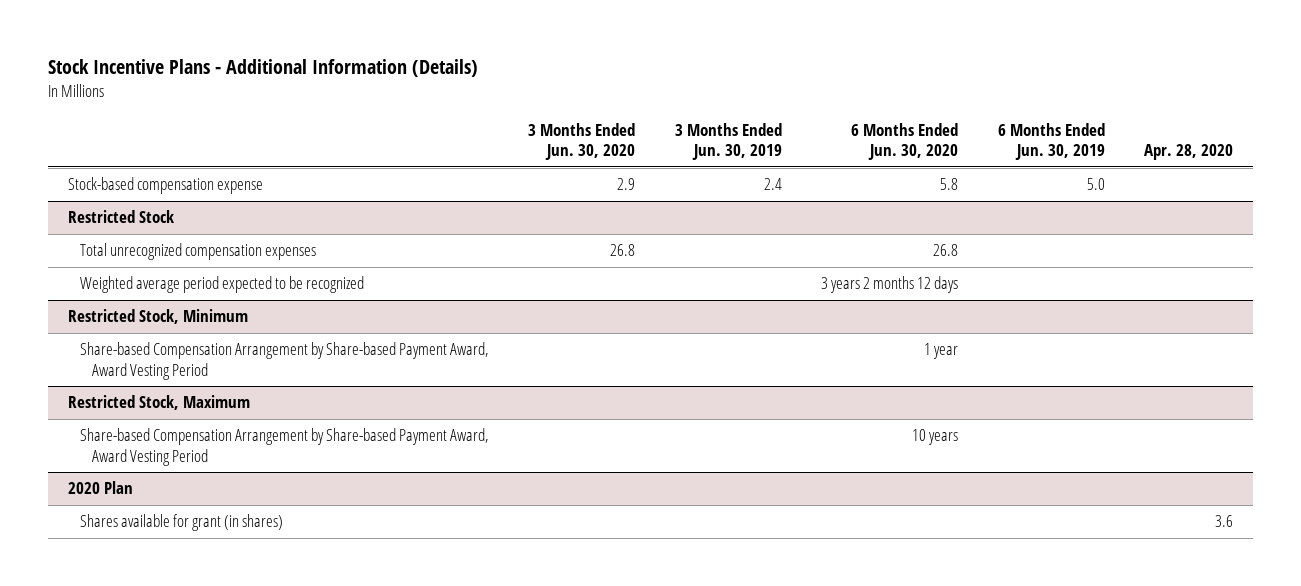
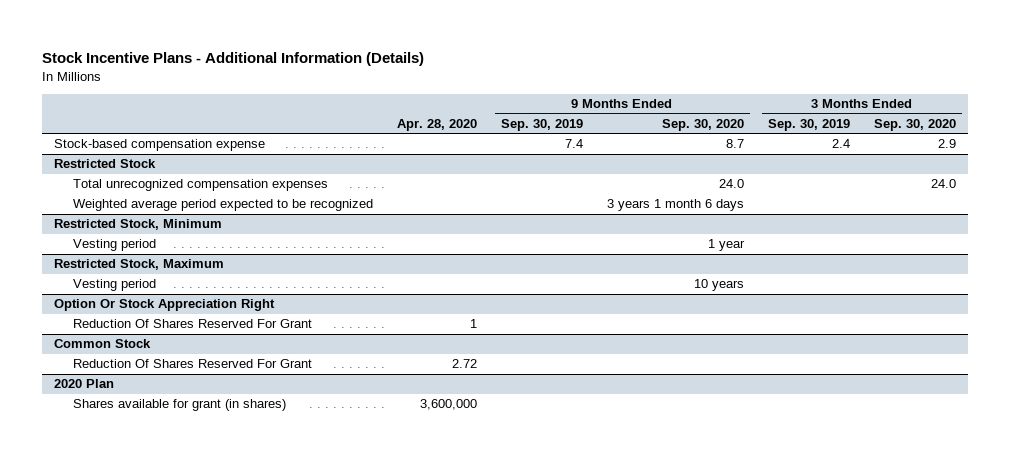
- | 3 Months Ended Jun. 30, 2020 | 3 Months Ended Jun. 30, 2019 | 6 Months Ended Jun. 30, 2020 | 6 Months Ended Jun. 30, 2019 | Apr. 28, 2020
+ | Apr. 28, 2020 | 9 Months Ended Sep. 30, 2019 | 9 Months Ended Sep. 30, 2020 | 3 Months Ended Sep. 30, 2019 | 3 Months Ended Sep. 30, 2020
@ Restricted Stock, Minimum
- Share-based Compensation Arrangement by Share-based Payment Award, Award Vesting Period | | | 1 year | |
+ Vesting period | | | 1 year | |
@ Restricted Stock, Maximum
- Share-based Compensation Arrangement by Share-based Payment Award, Award Vesting Period | | | 10 years | |
+ Vesting period | | | 10 years | |
+ Option Or Stock Appreciation Right
+ Reduction Of Shares Reserved For Grant | 1 | | | |
+ Common Stock
+ Reduction Of Shares Reserved For Grant | 2.72 | | | |
@ 2020 Plan
- Shares available for grant (in shares) | | | | | 3.6
+ Shares available for grant (in shares) | 3,600,000 | | | |

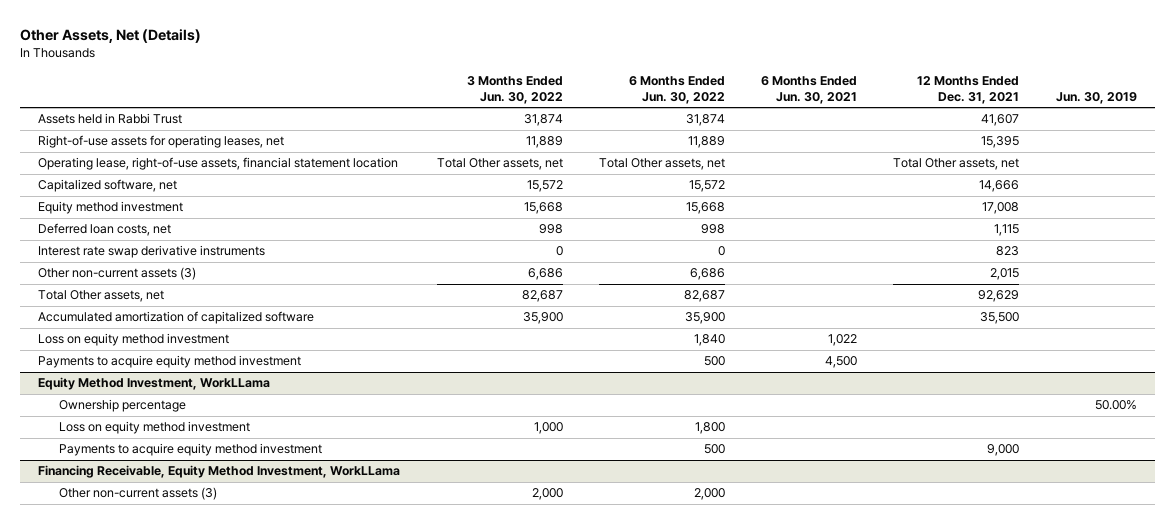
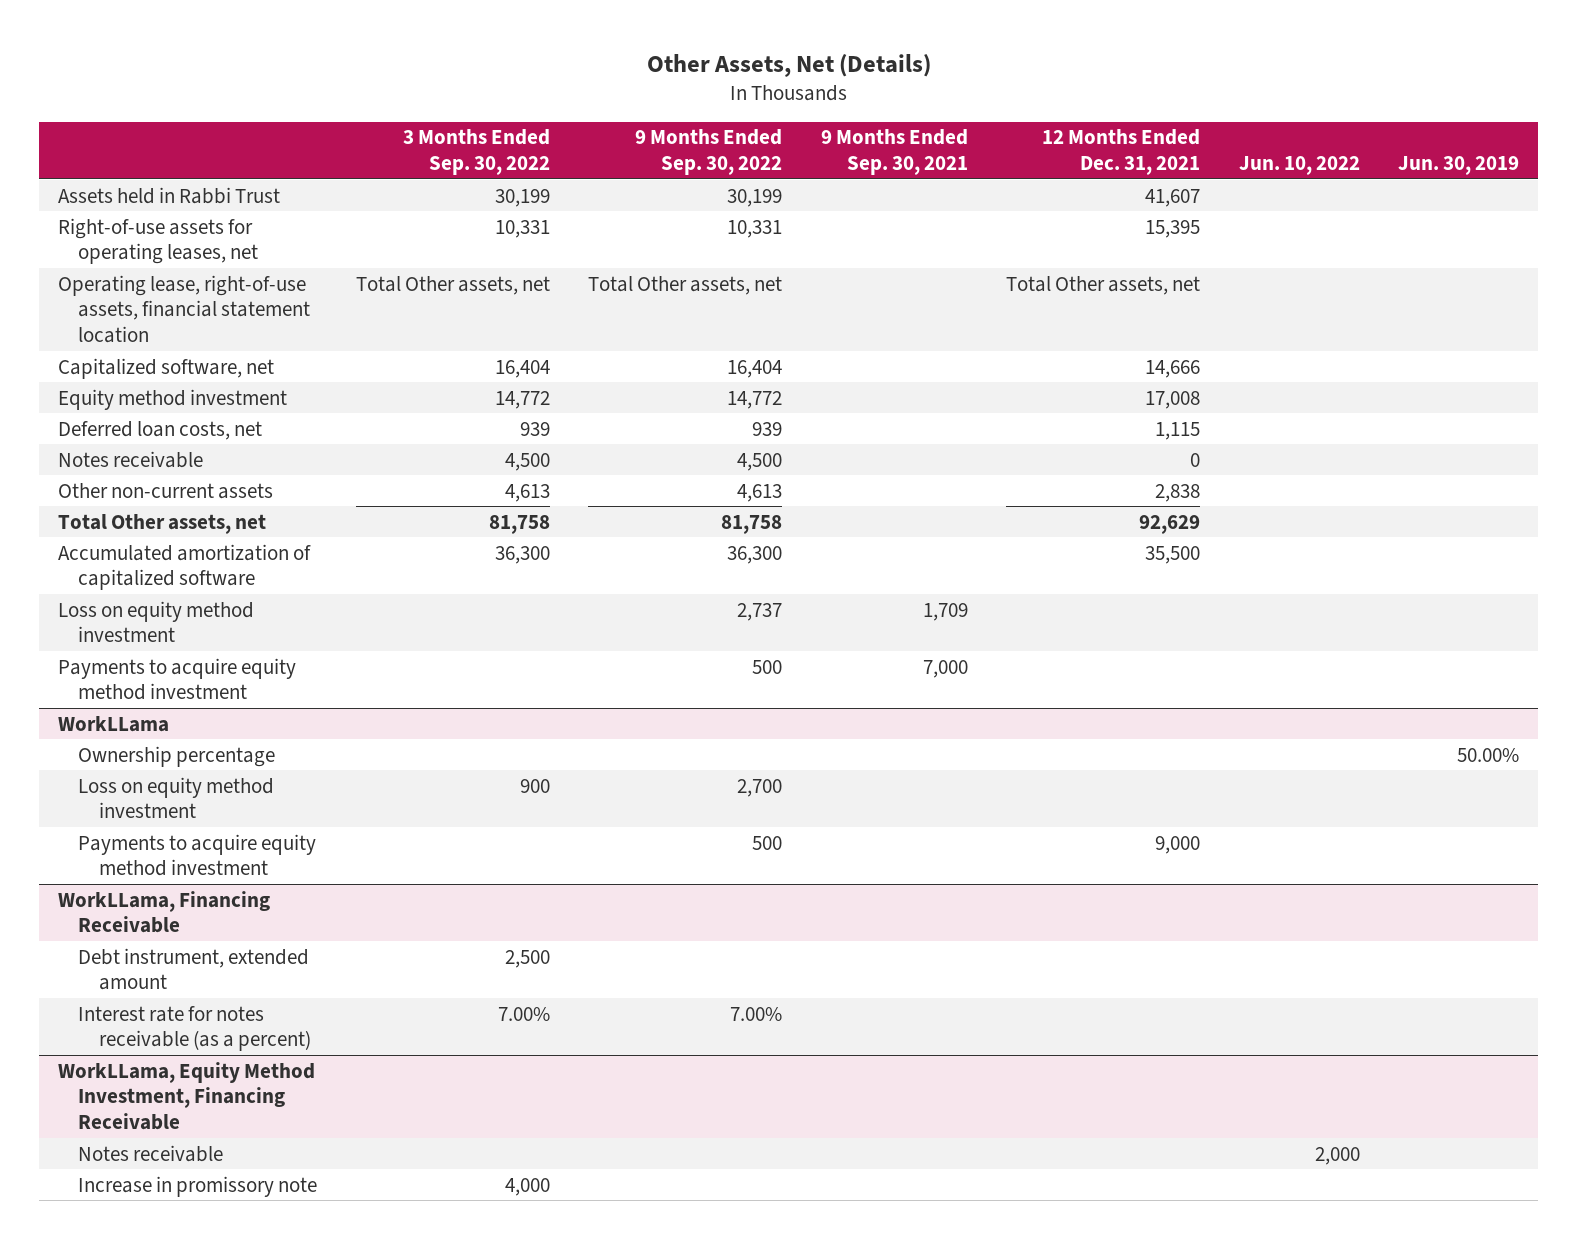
- | 3 Months Ended Jun. 30, 2022 | 6 Months Ended Jun. 30, 2022 | 6 Months Ended Jun. 30, 2021 | 12 Months Ended Dec. 31, 2021 | Jun. 30, 2019
+ | 3 Months Ended Sep. 30, 2022 | 9 Months Ended Sep. 30, 2022 | 9 Months Ended Sep. 30, 2021 | 12 Months Ended Dec. 31, 2021 | Jun. 10, 2022 | Jun. 30, 2019
- Interest rate swap derivative instruments | 0 | 0 | | 823 |
- Other non-current assets (3) | 6,686 | 6,686 | | 2,015 |
+ Notes receivable | 4,500 | 4,500 | | 0 | |
+ Other non-current assets | 4,613 | 4,613 | | 2,838 | |
- Equity Method Investment, WorkLLama
+ WorkLLama
- Financing Receivable, Equity Method Investment, WorkLLama
- Other non-current assets (3) | 2,000 | 2,000 | | |
+ WorkLLama, Financing Receivable
+ Debt instrument, extended amount | 2,500 | | | | |
+ Interest rate for notes receivable (as a percent) | 7.00% | 7.00% | | | |
+ WorkLLama, Equity Method Investment, Financing Receivable
+ Notes receivable | | | | | 2,000 |
+ Increase in promissory note | 4,000 | | | | |

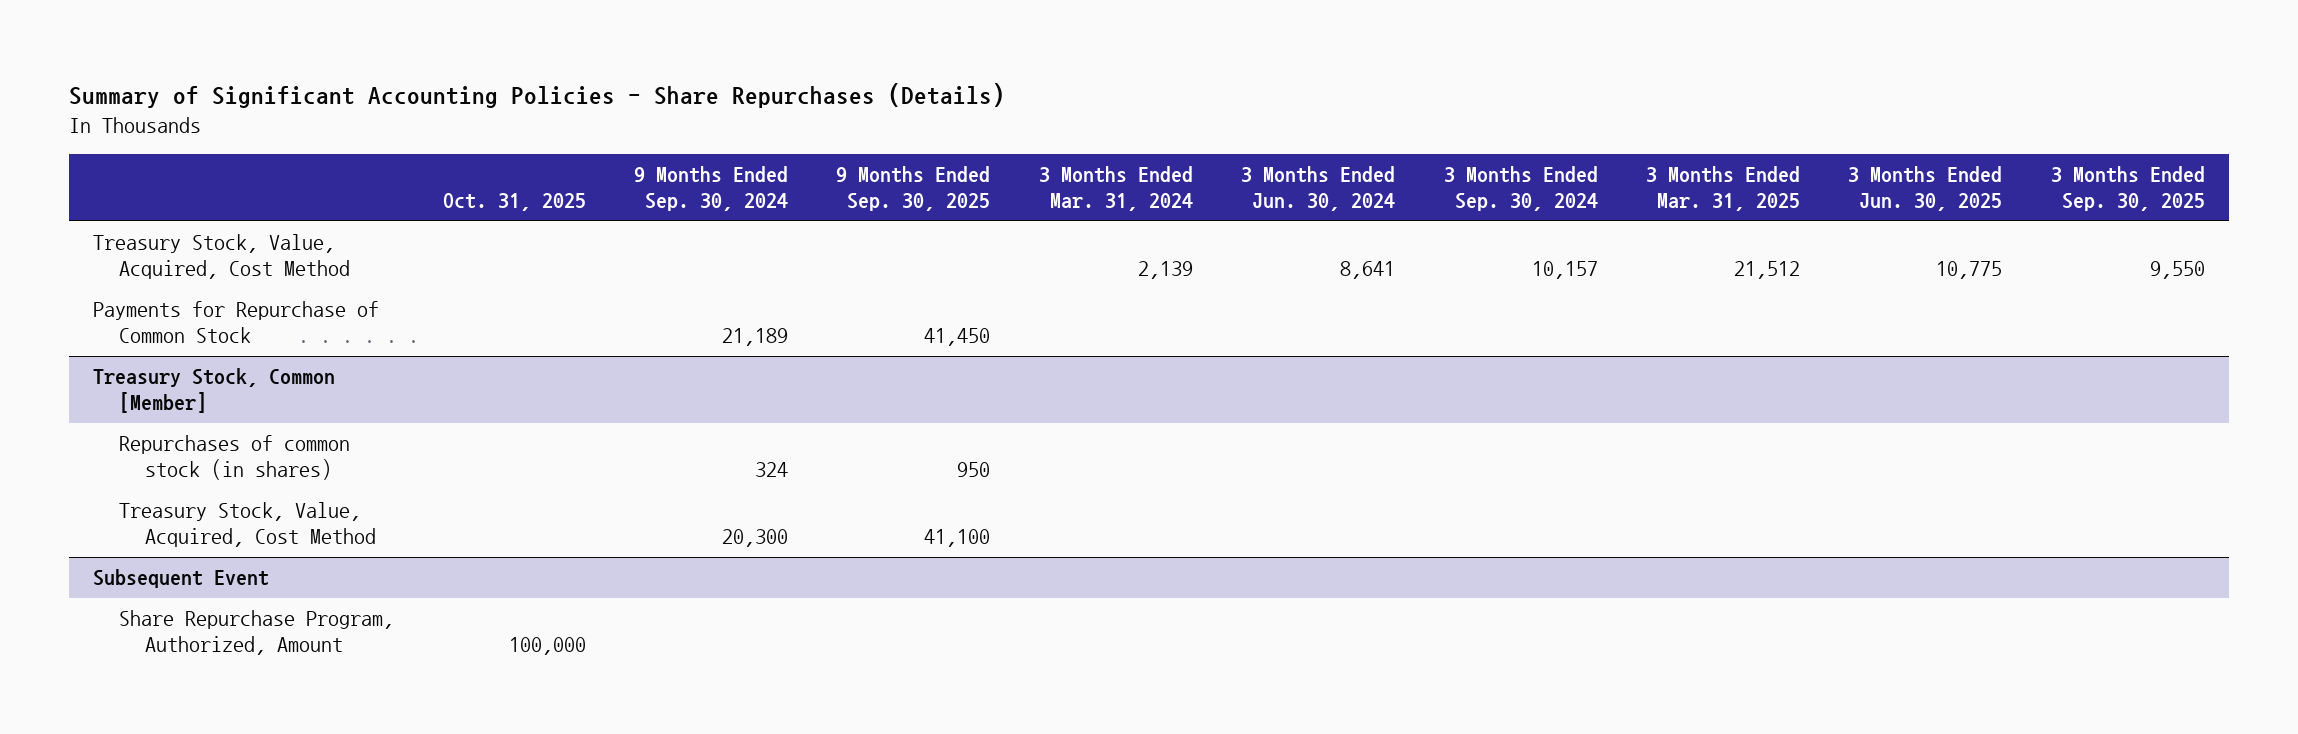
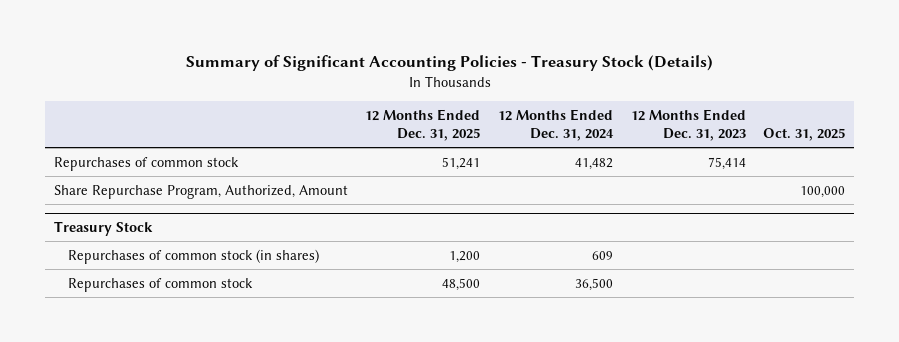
- Summary of Significant Accounting Policies - Share Repurchases (Details)
+ Summary of Significant Accounting Policies - Treasury Stock (Details)
- | Oct. 31, 2025 | 9 Months Ended Sep. 30, 2024 | 9 Months Ended Sep. 30, 2025 | 3 Months Ended Mar. 31, 2024 | 3 Months Ended Jun. 30, 2024 | 3 Months Ended Sep. 30, 2024 | 3 Months Ended Mar. 31, 2025 | 3 Months Ended Jun. 30, 2025 | 3 Months Ended Sep. 30, 2025
+ | 12 Months Ended Dec. 31, 2025 | 12 Months Ended Dec. 31, 2024 | 12 Months Ended Dec. 31, 2023 | Oct. 31, 2025
- Treasury Stock, Value, Acquired, Cost Method | | | | 2,139 | 8,641 | 10,157 | 21,512 | 10,775 | 9,550
- Payments for Repurchase of Common Stock | | 21,189 | 41,450 | | | | | |
- Treasury Stock, Common [Member]
+ Repurchases of common stock | 51,241 | 41,482 | 75,414 |
+ Share Repurchase Program, Authorized, Amount | | | | 100,000
+ Treasury Stock
- Treasury Stock, Value, Acquired, Cost Method | | 20,300 | 41,100 | | | | | |
- Subsequent Event
- Share Repurchase Program, Authorized, Amount | 100,000 | | | | | | | |
+ Repurchases of common stock | 48,500 | 36,500 | |

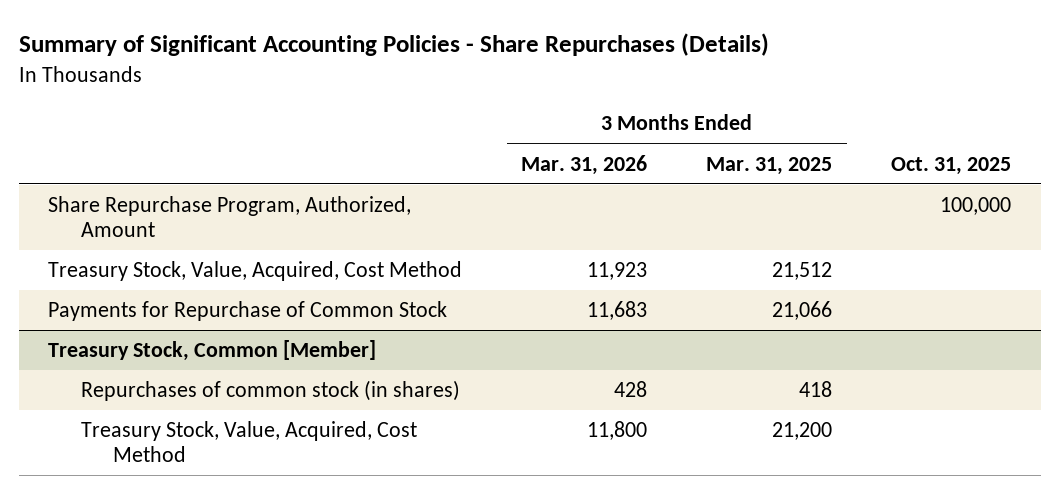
- Summary of Significant Accounting Policies - Treasury Stock (Details)
+ Summary of Significant Accounting Policies - Share Repurchases (Details)
- | 12 Months Ended Dec. 31, 2025 | 12 Months Ended Dec. 31, 2024 | 12 Months Ended Dec. 31, 2023 | Oct. 31, 2025
+ | 3 Months Ended Mar. 31, 2026 | 3 Months Ended Mar. 31, 2025 | Oct. 31, 2025
- Repurchases of common stock | 51,241 | 41,482 | 75,414 |
- Treasury Stock
+ Treasury Stock, Value, Acquired, Cost Method | 11,923 | 21,512 |
+ Payments for Repurchase of Common Stock | 11,683 | 21,066 |
+ Treasury Stock, Common [Member]
- Repurchases of common stock | 48,500 | 36,500 | |
+ Treasury Stock, Value, Acquired, Cost Method | 11,800 | 21,200 |

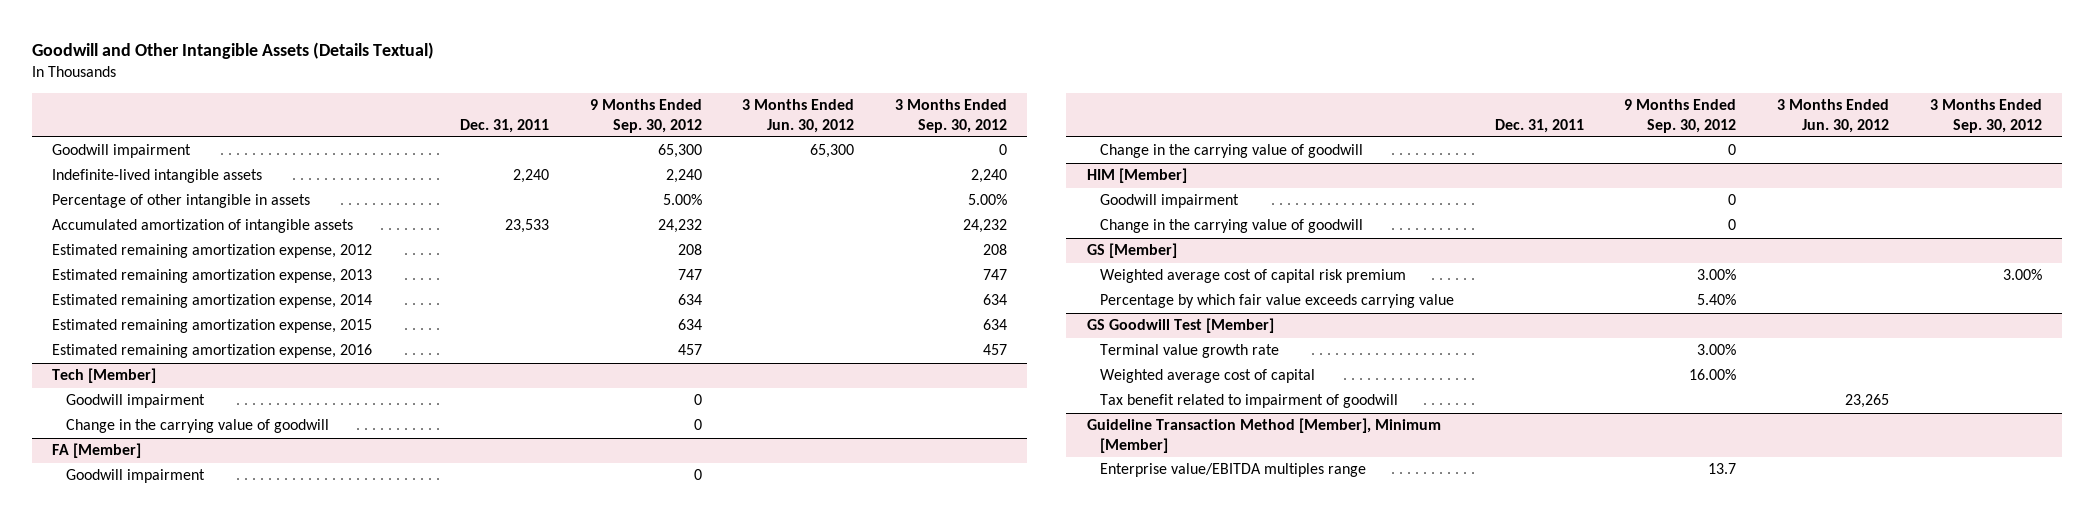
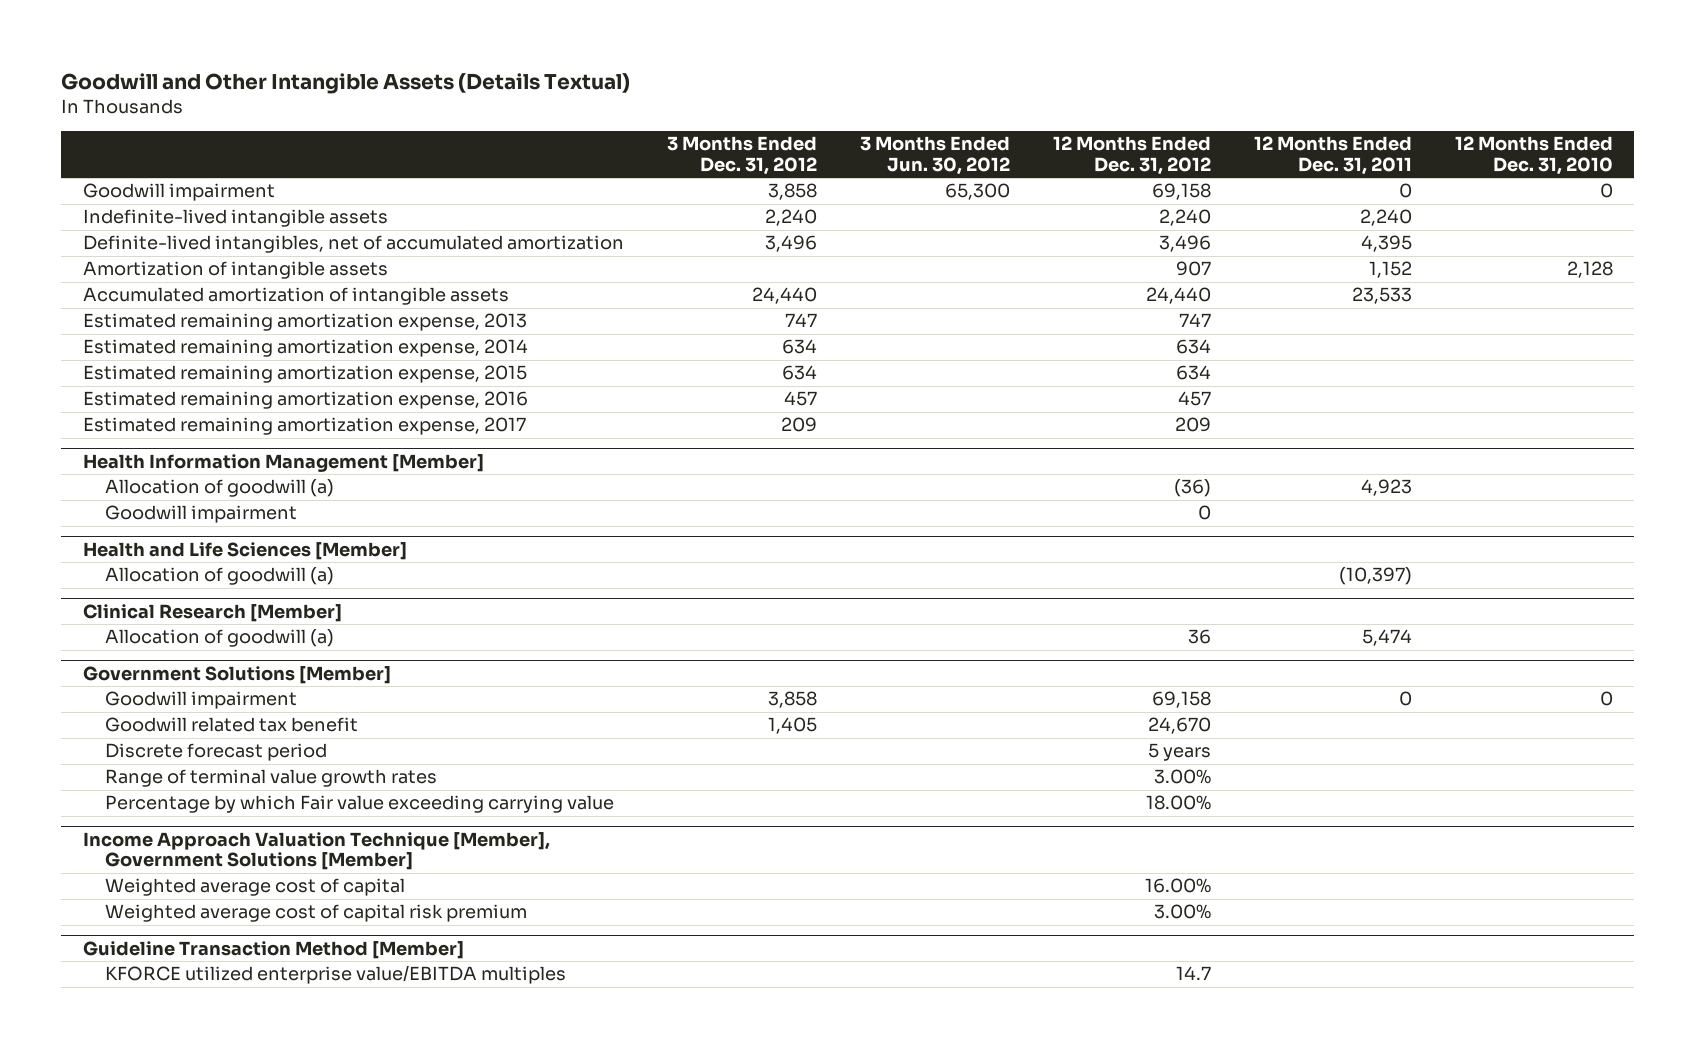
- | Dec. 31, 2011 | 9 Months Ended Sep. 30, 2012 | 3 Months Ended Jun. 30, 2012 | 3 Months Ended Sep. 30, 2012
+ | 3 Months Ended Dec. 31, 2012 | 3 Months Ended Jun. 30, 2012 | 12 Months Ended Dec. 31, 2012 | 12 Months Ended Dec. 31, 2011 | 12 Months Ended Dec. 31, 2010
- Percentage of other intangible in assets | | 5.00% | | 5.00%
+ Definite-lived intangibles, net of accumulated amortization | 3,496 | | 3,496 | 4,395 |
+ Amortization of intangible assets | | | 907 | 1,152 | 2,128
- Estimated remaining amortization expense, 2012 | | 208 | | 208
- Tech [Member]
- Goodwill impairment | | 0 | |
- Change in the carrying value of goodwill | | 0 | |
- FA [Member]
- Goodwill impairment | | 0 | |
- Change in the carrying value of goodwill | | 0 | |
- HIM [Member]
- Goodwill impairment | | 0 | |
- Change in the carrying value of goodwill | | 0 | |
- GS [Member]
- Weighted average cost of capital risk premium | | 3.00% | | 3.00%
- Percentage by which fair value exceeds carrying value | | 5.40% | |
- GS Goodwill Test [Member]
- Terminal value growth rate | | 3.00% | |
- Weighted average cost of capital | | 16.00% | |
- Tax benefit related to impairment of goodwill | | | 23,265 |
- Guideline Transaction Method [Member], Minimum [Member]
- Enterprise value/EBITDA multiples range | | 13.7 | |
+ Estimated remaining amortization expense, 2017 | 209 | | 209 | |
+ Health Information Management [Member]
+ Allocation of goodwill (a) | | | (36) | 4,923 |
+ Goodwill impairment | | | 0 | |
+ Health and Life Sciences [Member]
+ Allocation of goodwill (a) | | | | (10,397) |
+ Clinical Research [Member]
+ Allocation of goodwill (a) | | | 36 | 5,474 |
+ Government Solutions [Member]
+ Goodwill impairment | 3,858 | | 69,158 | 0 | 0
+ Goodwill related tax benefit | 1,405 | | 24,670 | |
+ Discrete forecast period | | | 5 years | |
+ Range of terminal value growth rates | | | 3.00% | |
+ Percentage by which Fair value exceeding carrying value | | | 18.00% | |
+ Income Approach Valuation Technique [Member], Government Solutions [Member]
+ Weighted average cost of capital | | | 16.00% | |
+ Weighted average cost of capital risk premium | | | 3.00% | |
+ Guideline Transaction Method [Member]
+ KFORCE utilized enterprise value/EBITDA multiples | | | 14.7 | |

